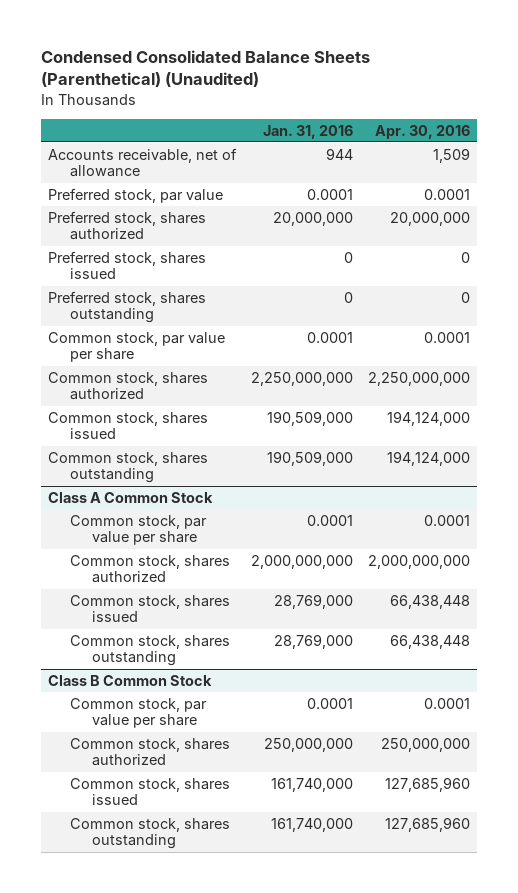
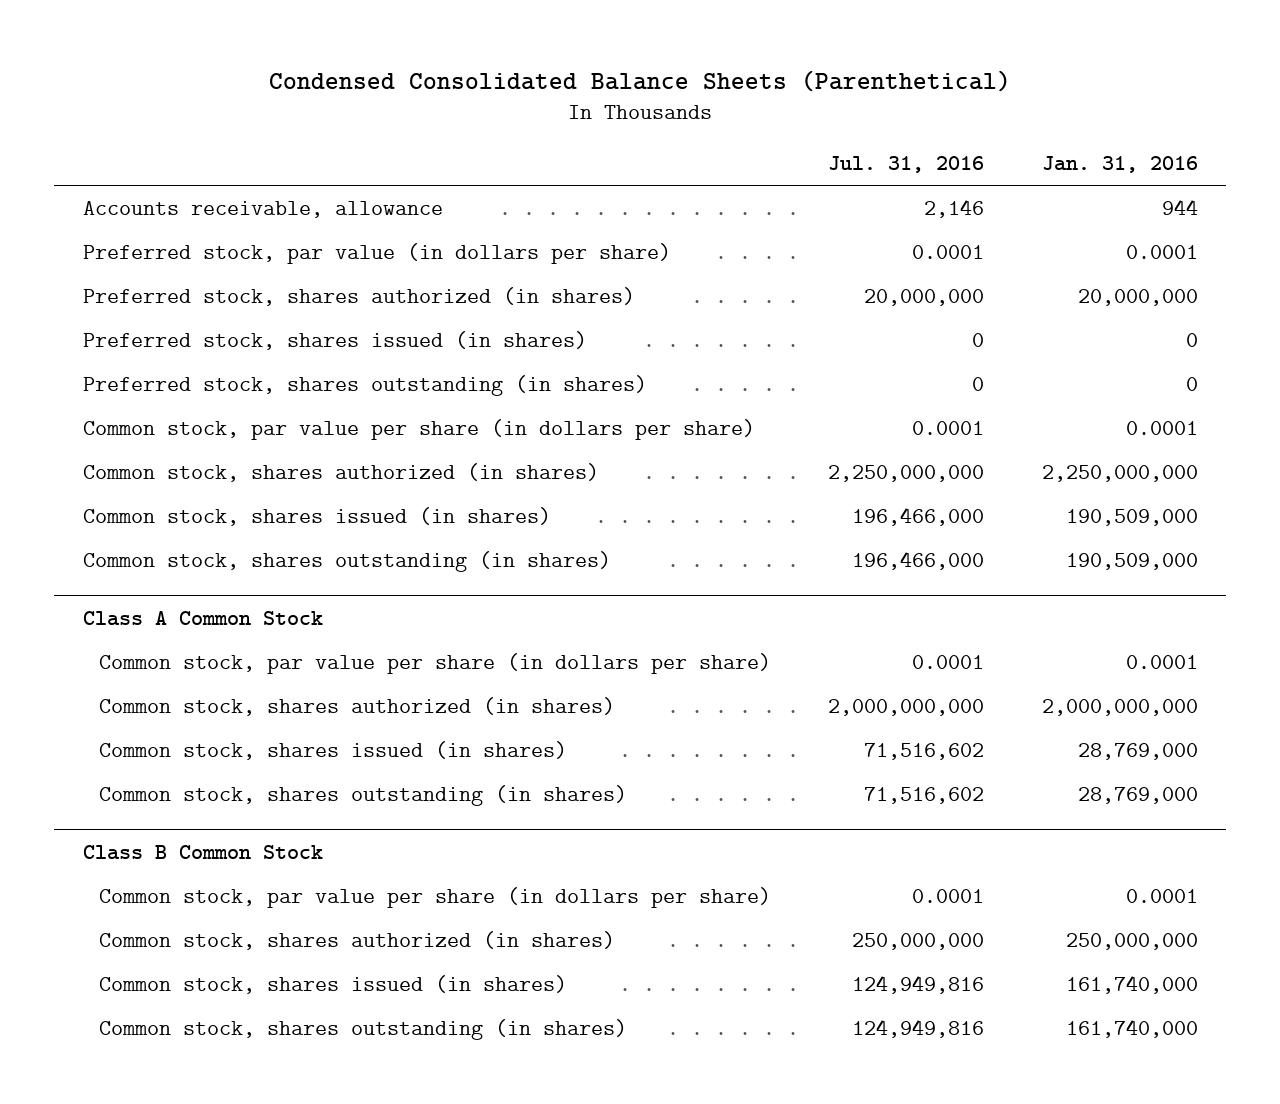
- Condensed Consolidated Balance Sheets (Parenthetical) (Unaudited)
+ Condensed Consolidated Balance Sheets (Parenthetical)
- | Jan. 31, 2016 | Apr. 30, 2016
+ | Jul. 31, 2016 | Jan. 31, 2016
- Accounts receivable, net of allowance | 944 | 1,509
- Preferred stock, par value | 0.0001 | 0.0001
- Preferred stock, shares authorized | 20,000,000 | 20,000,000
- Preferred stock, shares issued | 0 | 0
- Preferred stock, shares outstanding | 0 | 0
- Common stock, par value per share | 0.0001 | 0.0001
- Common stock, shares authorized | 2,250,000,000 | 2,250,000,000
- Common stock, shares issued | 190,509,000 | 194,124,000
- Common stock, shares outstanding | 190,509,000 | 194,124,000
+ Accounts receivable, allowance | 2,146 | 944
+ Preferred stock, par value (in dollars per share) | 0.0001 | 0.0001
+ Preferred stock, shares authorized (in shares) | 20,000,000 | 20,000,000
+ Preferred stock, shares issued (in shares) | 0 | 0
+ Preferred stock, shares outstanding (in shares) | 0 | 0
+ Common stock, par value per share (in dollars per share) | 0.0001 | 0.0001
+ Common stock, shares authorized (in shares) | 2,250,000,000 | 2,250,000,000
+ Common stock, shares issued (in shares) | 196,466,000 | 190,509,000
+ Common stock, shares outstanding (in shares) | 196,466,000 | 190,509,000
@ Class A Common Stock
- Common stock, par value per share | 0.0001 | 0.0001
- Common stock, shares authorized | 2,000,000,000 | 2,000,000,000
- Common stock, shares issued | 28,769,000 | 66,438,448
- Common stock, shares outstanding | 28,769,000 | 66,438,448
+ Common stock, par value per share (in dollars per share) | 0.0001 | 0.0001
+ Common stock, shares authorized (in shares) | 2,000,000,000 | 2,000,000,000
+ Common stock, shares issued (in shares) | 71,516,602 | 28,769,000
+ Common stock, shares outstanding (in shares) | 71,516,602 | 28,769,000
@ Class B Common Stock
- Common stock, par value per share | 0.0001 | 0.0001
- Common stock, shares authorized | 250,000,000 | 250,000,000
- Common stock, shares issued | 161,740,000 | 127,685,960
- Common stock, shares outstanding | 161,740,000 | 127,685,960
+ Common stock, par value per share (in dollars per share) | 0.0001 | 0.0001
+ Common stock, shares authorized (in shares) | 250,000,000 | 250,000,000
+ Common stock, shares issued (in shares) | 124,949,816 | 161,740,000
+ Common stock, shares outstanding (in shares) | 124,949,816 | 161,740,000

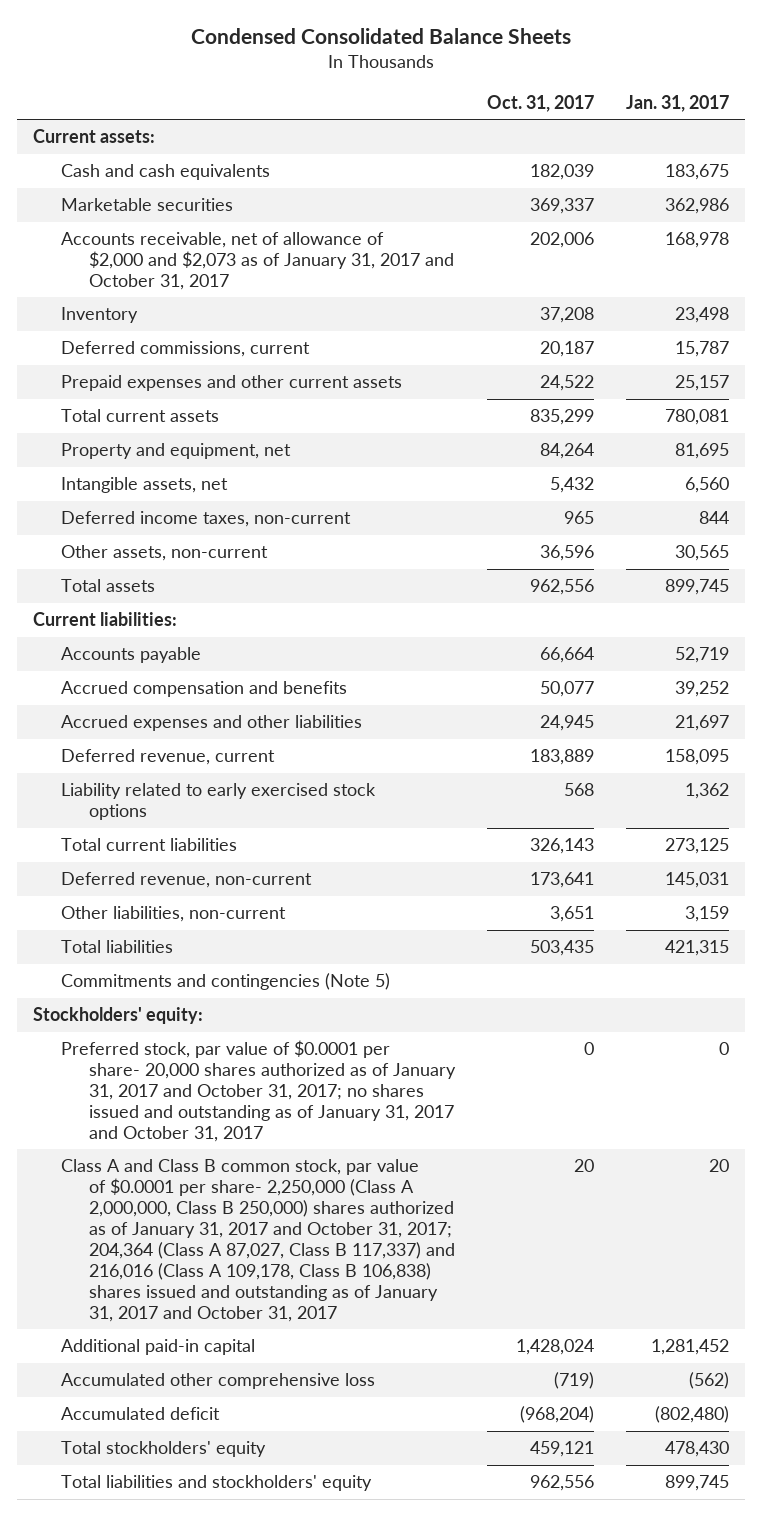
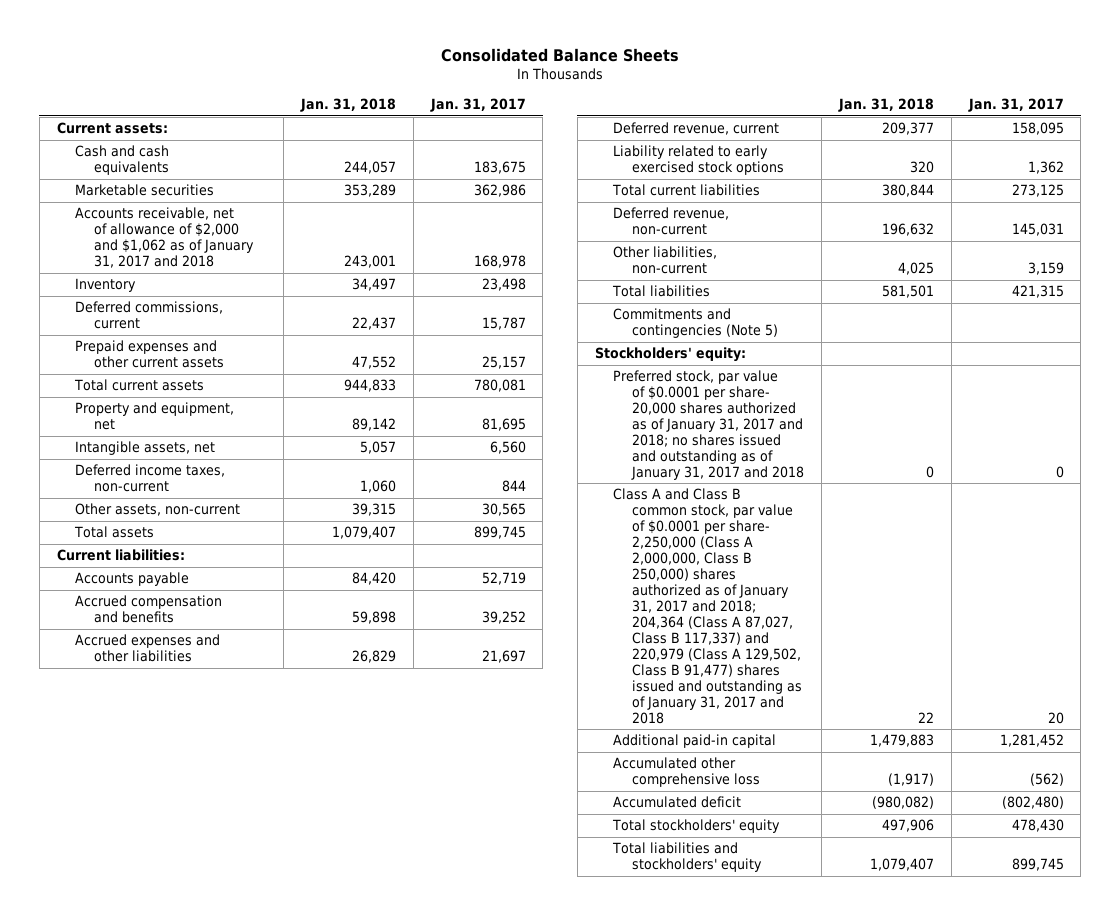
- Condensed Consolidated Balance Sheets
+ Consolidated Balance Sheets
- | Oct. 31, 2017 | Jan. 31, 2017
+ | Jan. 31, 2018 | Jan. 31, 2017
- Accounts receivable, net of allowance of $2,000 and $2,073 as of January 31, 2017 and October 31, 2017 | 202,006 | 168,978
+ Accounts receivable, net of allowance of $2,000 and $1,062 as of January 31, 2017 and 2018 | 243,001 | 168,978
- Preferred stock, par value of $0.0001 per share- 20,000 shares authorized as of January 31, 2017 and October 31, 2017; no shares issued and outstanding as of January 31, 2017 and October 31, 2017 | 0 | 0
- Class A and Class B common stock, par value of $0.0001 per share- 2,250,000 (Class A 2,000,000, Class B 250,000) shares authorized as of January 31, 2017 and October 31, 2017; 204,364 (Class A 87,027, Class B 117,337) and 216,016 (Class A 109,178, Class B 106,838) shares issued and outstanding as of January 31, 2017 and October 31, 2017 | 20 | 20
+ Preferred stock, par value of $0.0001 per share- 20,000 shares authorized as of January 31, 2017 and 2018; no shares issued and outstanding as of January 31, 2017 and 2018 | 0 | 0
+ Class A and Class B common stock, par value of $0.0001 per share- 2,250,000 (Class A 2,000,000, Class B 250,000) shares authorized as of January 31, 2017 and 2018; 204,364 (Class A 87,027, Class B 117,337) and 220,979 (Class A 129,502, Class B 91,477) shares issued and outstanding as of January 31, 2017 and 2018 | 22 | 20

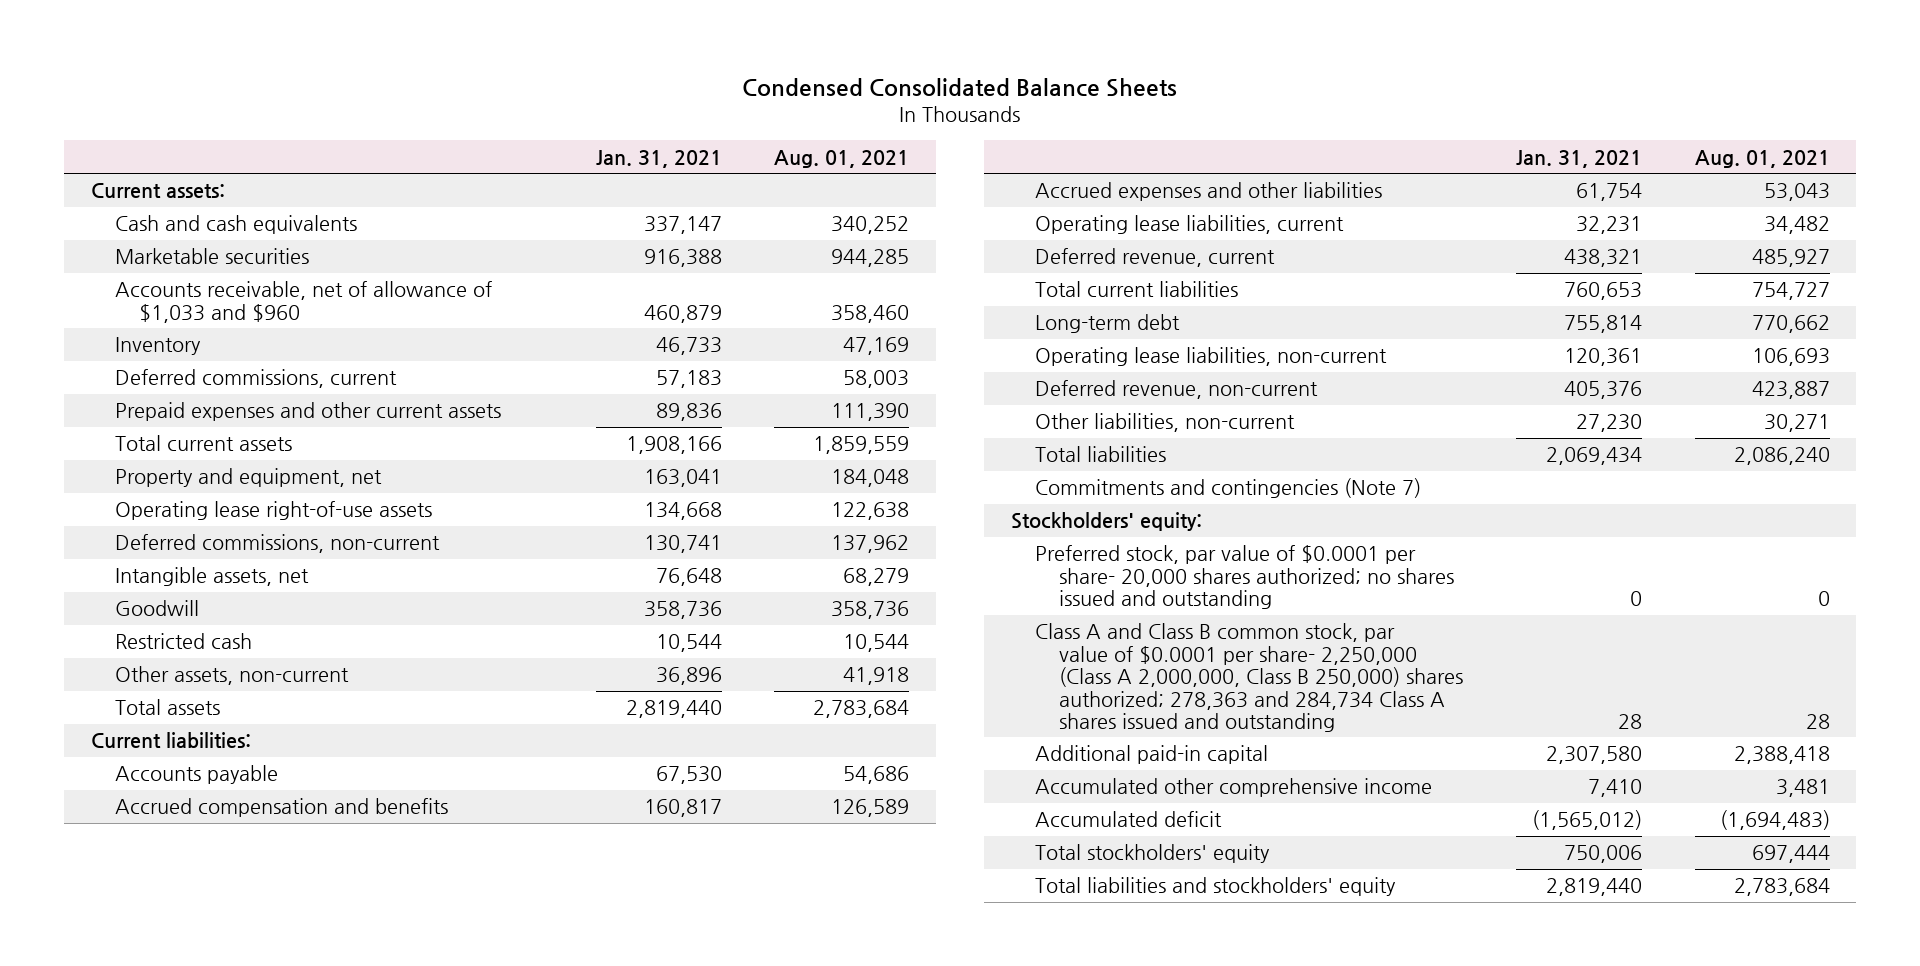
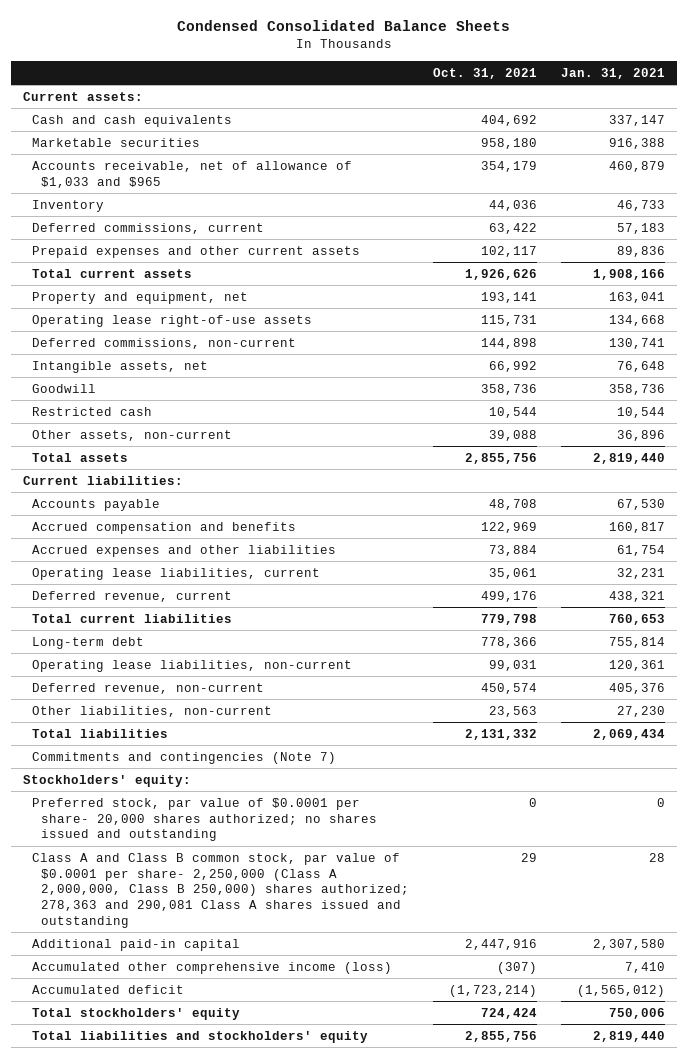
- | Jan. 31, 2021 | Aug. 01, 2021
+ | Oct. 31, 2021 | Jan. 31, 2021
- Accounts receivable, net of allowance of $1,033 and $960 | 460,879 | 358,460
+ Accounts receivable, net of allowance of $1,033 and $965 | 354,179 | 460,879
- Class A and Class B common stock, par value of $0.0001 per share- 2,250,000 (Class A 2,000,000, Class B 250,000) shares authorized; 278,363 and 284,734 Class A shares issued and outstanding | 28 | 28
+ Class A and Class B common stock, par value of $0.0001 per share- 2,250,000 (Class A 2,000,000, Class B 250,000) shares authorized; 278,363 and 290,081 Class A shares issued and outstanding | 29 | 28
- Accumulated other comprehensive income | 7,410 | 3,481
+ Accumulated other comprehensive income (loss) | (307) | 7,410

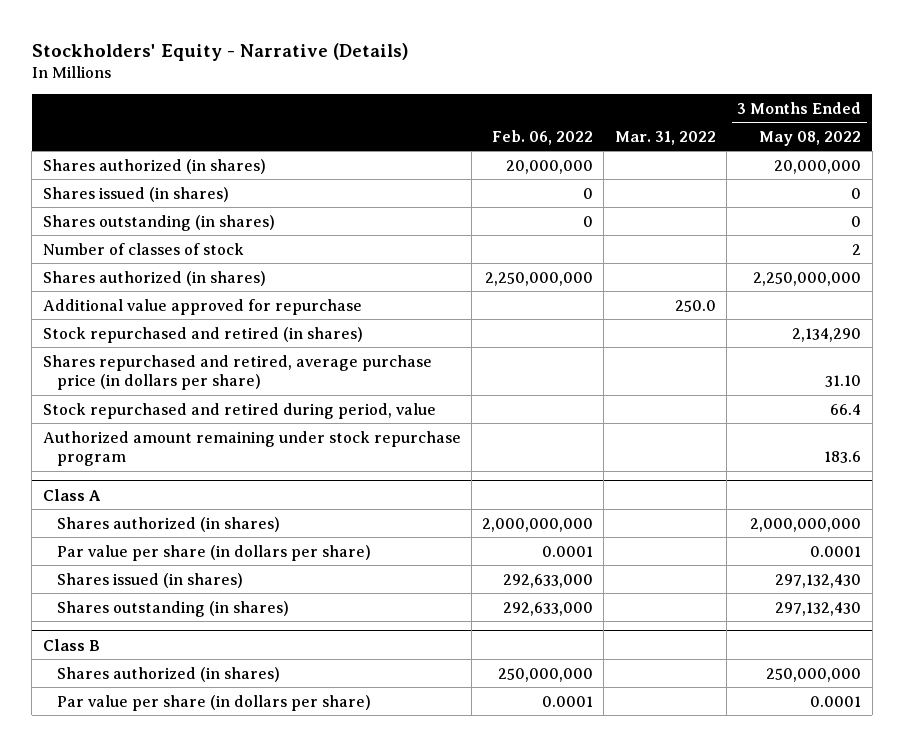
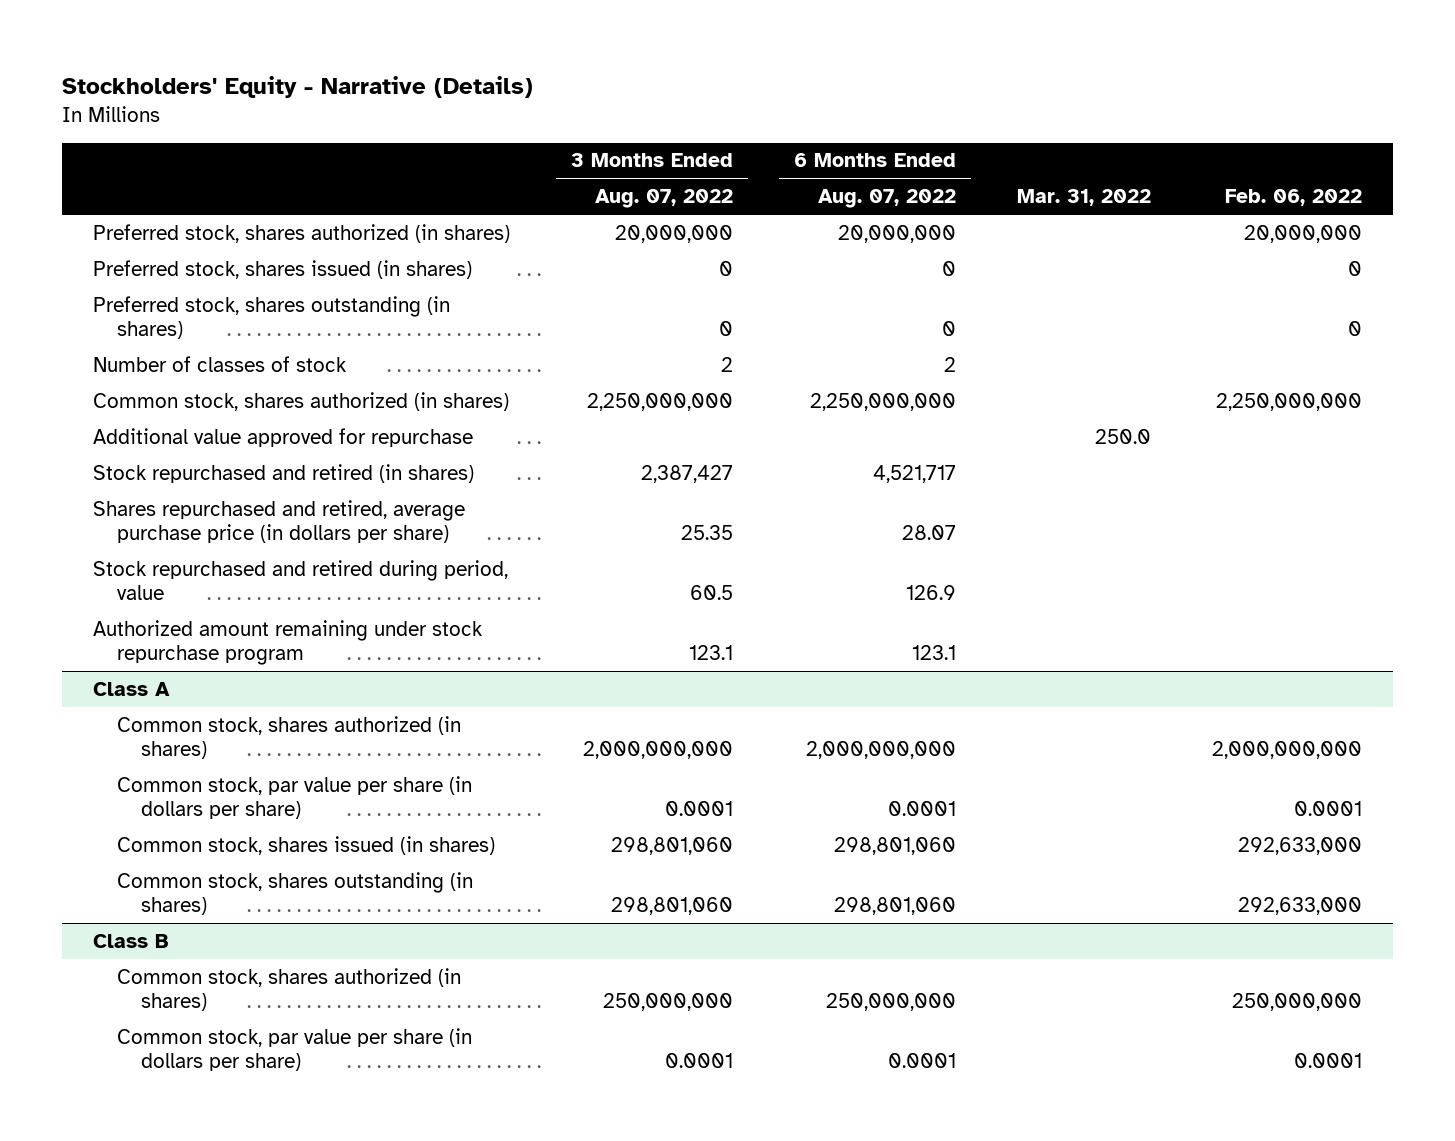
- | Feb. 06, 2022 | Mar. 31, 2022 | 3 Months Ended May 08, 2022
+ | 3 Months Ended Aug. 07, 2022 | 6 Months Ended Aug. 07, 2022 | Mar. 31, 2022 | Feb. 06, 2022
- Shares authorized (in shares) | 20,000,000 | | 20,000,000
- Shares issued (in shares) | 0 | | 0
- Shares outstanding (in shares) | 0 | | 0
+ Preferred stock, shares authorized (in shares) | 20,000,000 | 20,000,000 | | 20,000,000
+ Preferred stock, shares issued (in shares) | 0 | 0 | | 0
+ Preferred stock, shares outstanding (in shares) | 0 | 0 | | 0
- Shares authorized (in shares) | 2,250,000,000 | | 2,250,000,000
+ Common stock, shares authorized (in shares) | 2,250,000,000 | 2,250,000,000 | | 2,250,000,000
@ Class A
- Shares authorized (in shares) | 2,000,000,000 | | 2,000,000,000
- Par value per share (in dollars per share) | 0.0001 | | 0.0001
- Shares issued (in shares) | 292,633,000 | | 297,132,430
- Shares outstanding (in shares) | 292,633,000 | | 297,132,430
+ Common stock, shares authorized (in shares) | 2,000,000,000 | 2,000,000,000 | | 2,000,000,000
+ Common stock, par value per share (in dollars per share) | 0.0001 | 0.0001 | | 0.0001
+ Common stock, shares issued (in shares) | 298,801,060 | 298,801,060 | | 292,633,000
+ Common stock, shares outstanding (in shares) | 298,801,060 | 298,801,060 | | 292,633,000
@ Class B
- Shares authorized (in shares) | 250,000,000 | | 250,000,000
- Par value per share (in dollars per share) | 0.0001 | | 0.0001
+ Common stock, shares authorized (in shares) | 250,000,000 | 250,000,000 | | 250,000,000
+ Common stock, par value per share (in dollars per share) | 0.0001 | 0.0001 | | 0.0001

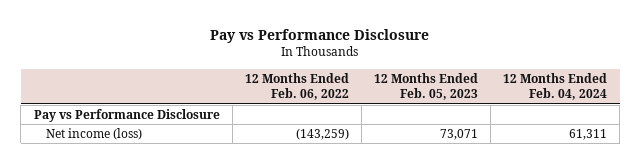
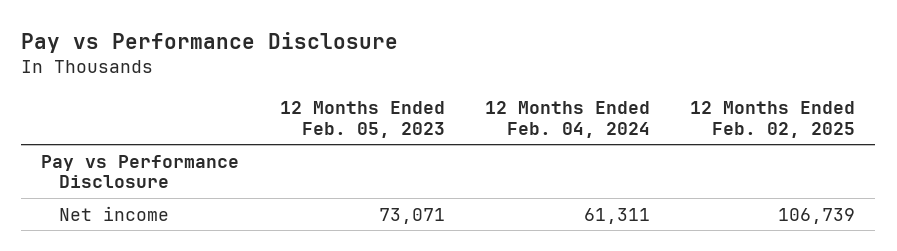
- | 12 Months Ended Feb. 06, 2022 | 12 Months Ended Feb. 05, 2023 | 12 Months Ended Feb. 04, 2024
+ | 12 Months Ended Feb. 05, 2023 | 12 Months Ended Feb. 04, 2024 | 12 Months Ended Feb. 02, 2025
- Net income (loss) | (143,259) | 73,071 | 61,311
+ Net income | 73,071 | 61,311 | 106,739

